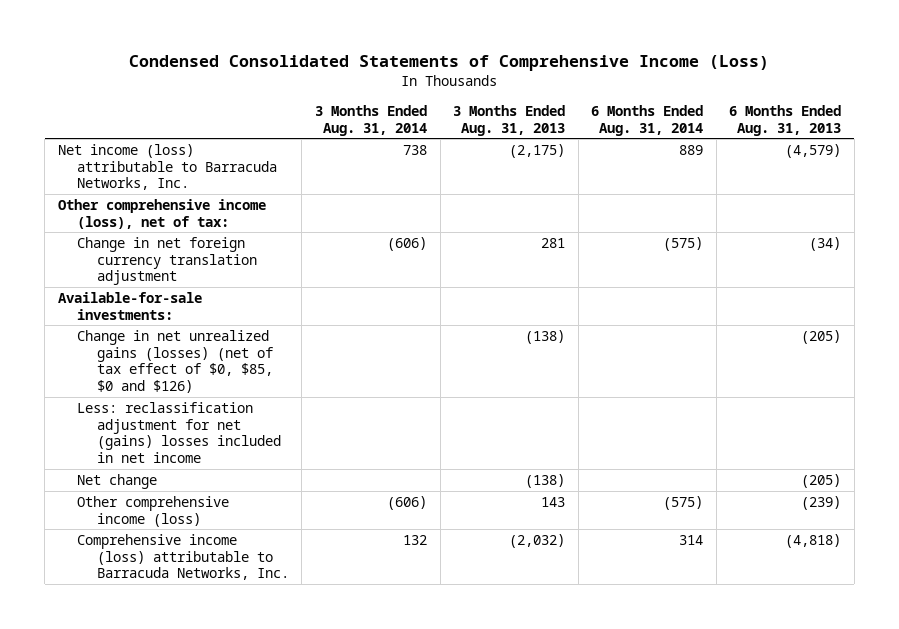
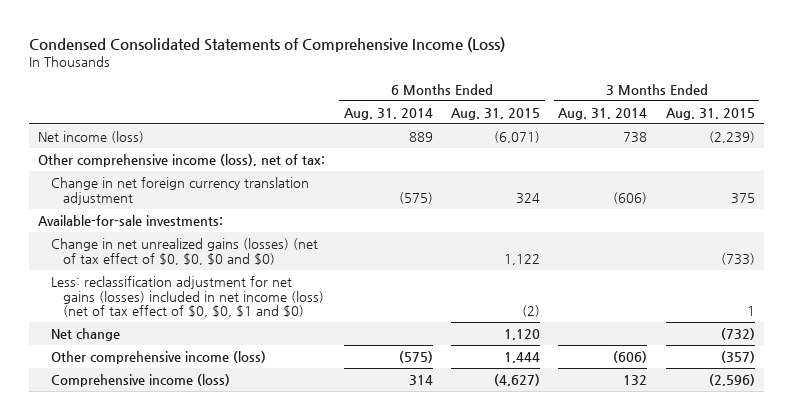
- | 3 Months Ended Aug. 31, 2014 | 3 Months Ended Aug. 31, 2013 | 6 Months Ended Aug. 31, 2014 | 6 Months Ended Aug. 31, 2013
+ | 6 Months Ended Aug. 31, 2014 | 6 Months Ended Aug. 31, 2015 | 3 Months Ended Aug. 31, 2014 | 3 Months Ended Aug. 31, 2015
- Net income (loss) attributable to Barracuda Networks, Inc. | 738 | (2,175) | 889 | (4,579)
+ Net income (loss) | 889 | (6,071) | 738 | (2,239)
- Change in net unrealized gains (losses) (net of tax effect of $0, $85, $0 and $126) | | (138) | | (205)
- Less: reclassification adjustment for net (gains) losses included in net income
+ Change in net unrealized gains (losses) (net of tax effect of $0, $0, $0 and $0) | | 1,122 | | (733)
+ Less: reclassification adjustment for net gains (losses) included in net income (loss) (net of tax effect of $0, $0, $1 and $0) | | (2) | | 1
- Comprehensive income (loss) attributable to Barracuda Networks, Inc. | 132 | (2,032) | 314 | (4,818)
+ Comprehensive income (loss) | 314 | (4,627) | 132 | (2,596)

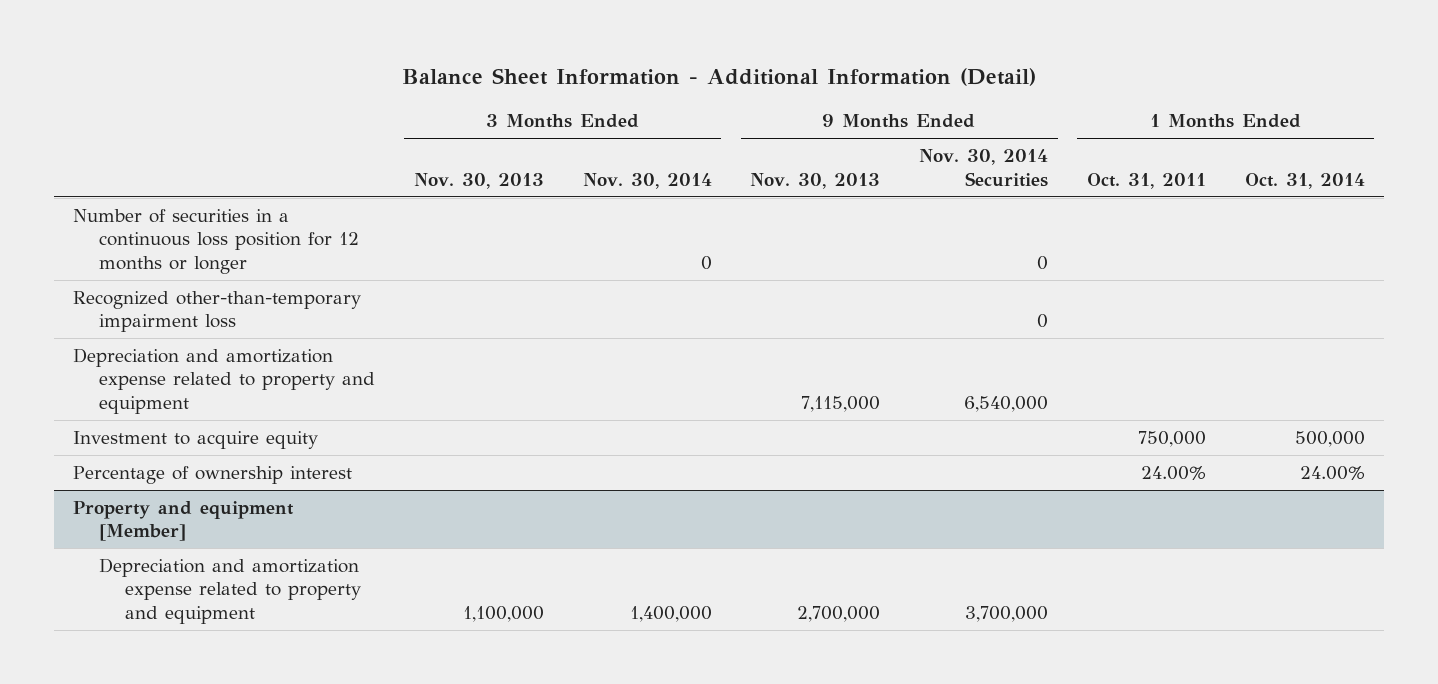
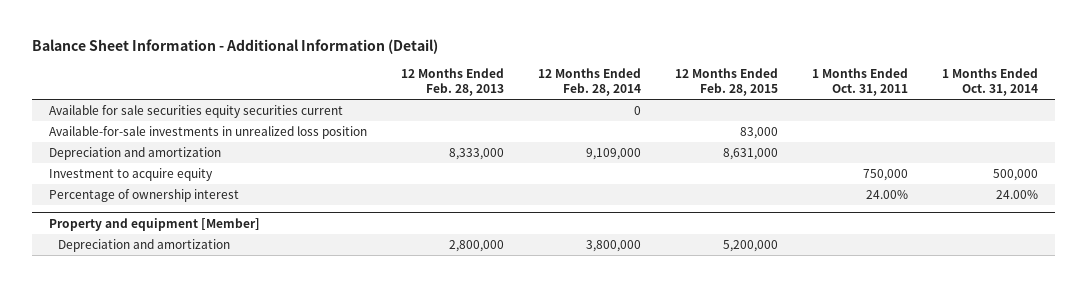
- | 3 Months Ended Nov. 30, 2013 | 3 Months Ended Nov. 30, 2014 | 9 Months Ended Nov. 30, 2013 | 9 Months Ended Nov. 30, 2014 Securities | 1 Months Ended Oct. 31, 2011 | 1 Months Ended Oct. 31, 2014
+ | 12 Months Ended Feb. 28, 2013 | 12 Months Ended Feb. 28, 2014 | 12 Months Ended Feb. 28, 2015 | 1 Months Ended Oct. 31, 2011 | 1 Months Ended Oct. 31, 2014
- Number of securities in a continuous loss position for 12 months or longer | | 0 | | 0 | |
- Recognized other-than-temporary impairment loss | | | | 0 | |
- Depreciation and amortization expense related to property and equipment | | | 7,115,000 | 6,540,000 | |
+ Available for sale securities equity securities current | | 0 | | |
+ Available-for-sale investments in unrealized loss position | | | 83,000 | |
+ Depreciation and amortization | 8,333,000 | 9,109,000 | 8,631,000 | |
@ Property and equipment [Member]
- Depreciation and amortization expense related to property and equipment | 1,100,000 | 1,400,000 | 2,700,000 | 3,700,000 | |
+ Depreciation and amortization | 2,800,000 | 3,800,000 | 5,200,000 | |

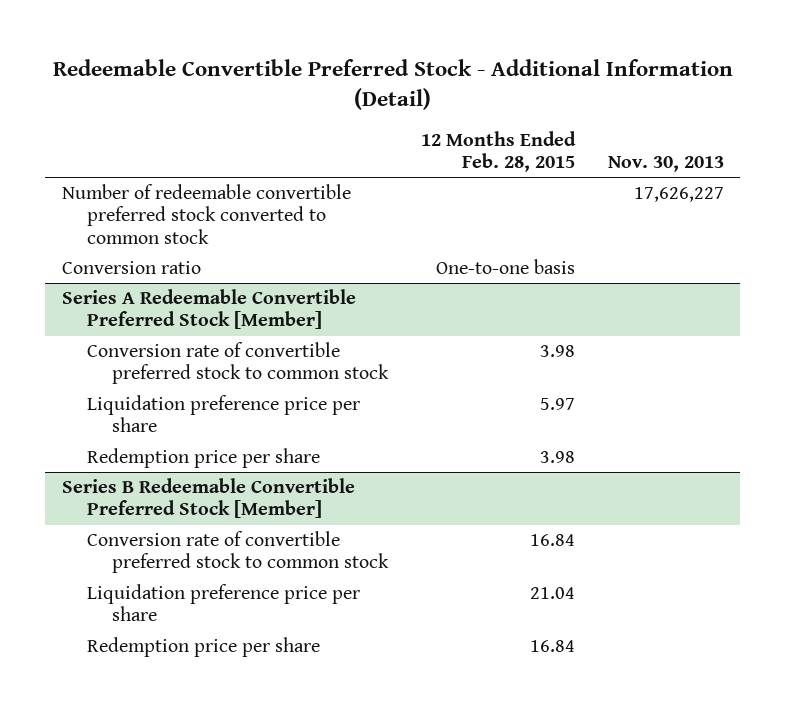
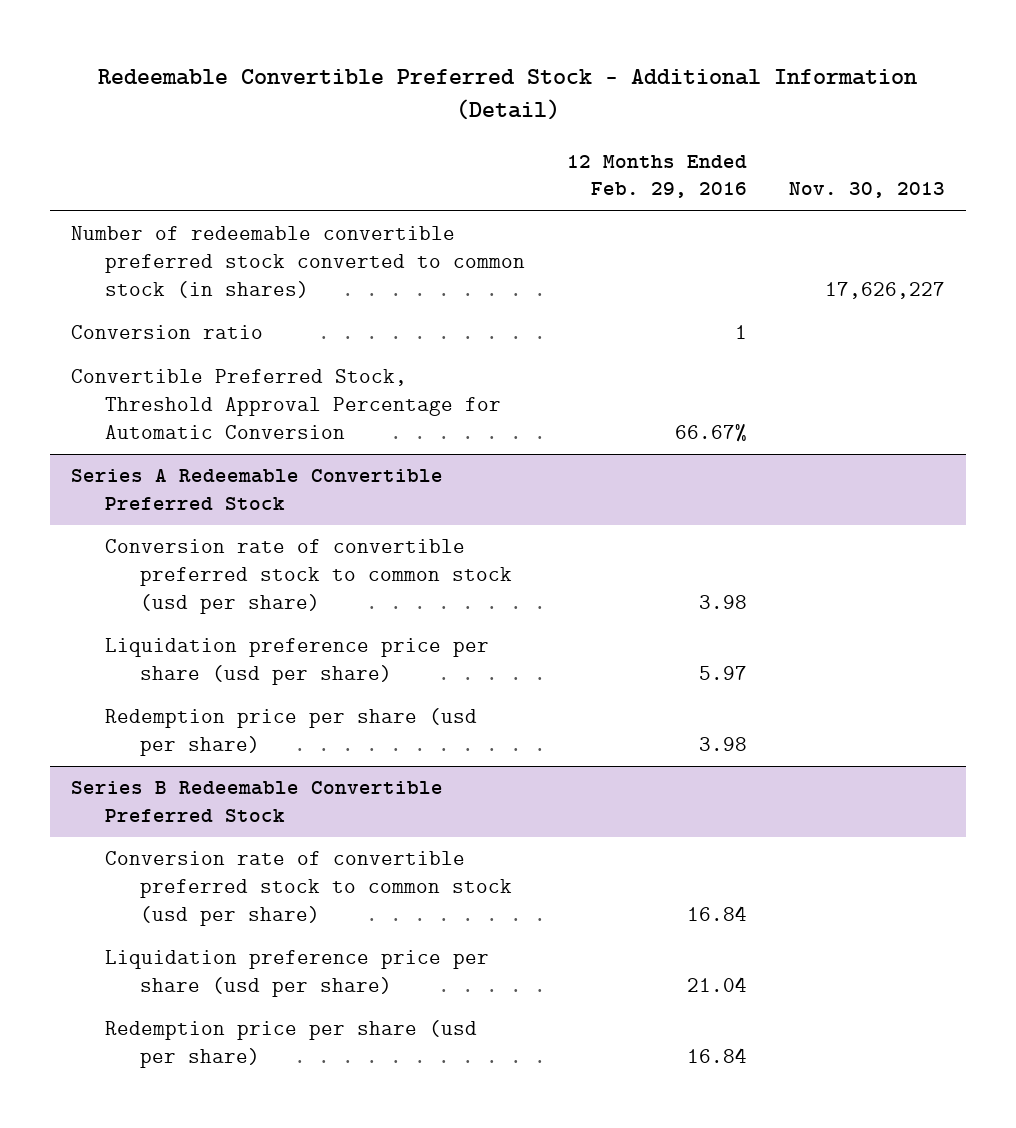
- | 12 Months Ended Feb. 28, 2015 | Nov. 30, 2013
+ | 12 Months Ended Feb. 29, 2016 | Nov. 30, 2013
- Number of redeemable convertible preferred stock converted to common stock | | 17,626,227
+ Number of redeemable convertible preferred stock converted to common stock (in shares) | | 17,626,227
- Series A Redeemable Convertible Preferred Stock [Member]
- Conversion rate of convertible preferred stock to common stock | 3.98 |
- Liquidation preference price per share | 5.97 |
- Redemption price per share | 3.98 |
- Series B Redeemable Convertible Preferred Stock [Member]
- Conversion rate of convertible preferred stock to common stock | 16.84 |
- Liquidation preference price per share | 21.04 |
- Redemption price per share | 16.84 |
+ Convertible Preferred Stock, Threshold Approval Percentage for Automatic Conversion | 66.67% |
+ Series A Redeemable Convertible Preferred Stock
+ Conversion rate of convertible preferred stock to common stock (usd per share) | 3.98 |
+ Liquidation preference price per share (usd per share) | 5.97 |
+ Redemption price per share (usd per share) | 3.98 |
+ Series B Redeemable Convertible Preferred Stock
+ Conversion rate of convertible preferred stock to common stock (usd per share) | 16.84 |
+ Liquidation preference price per share (usd per share) | 21.04 |
+ Redemption price per share (usd per share) | 16.84 |

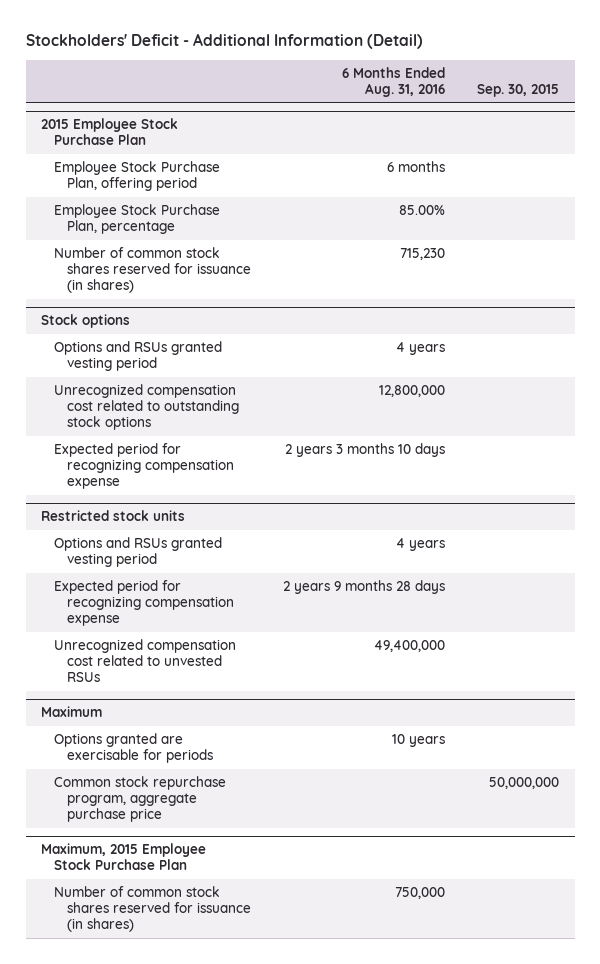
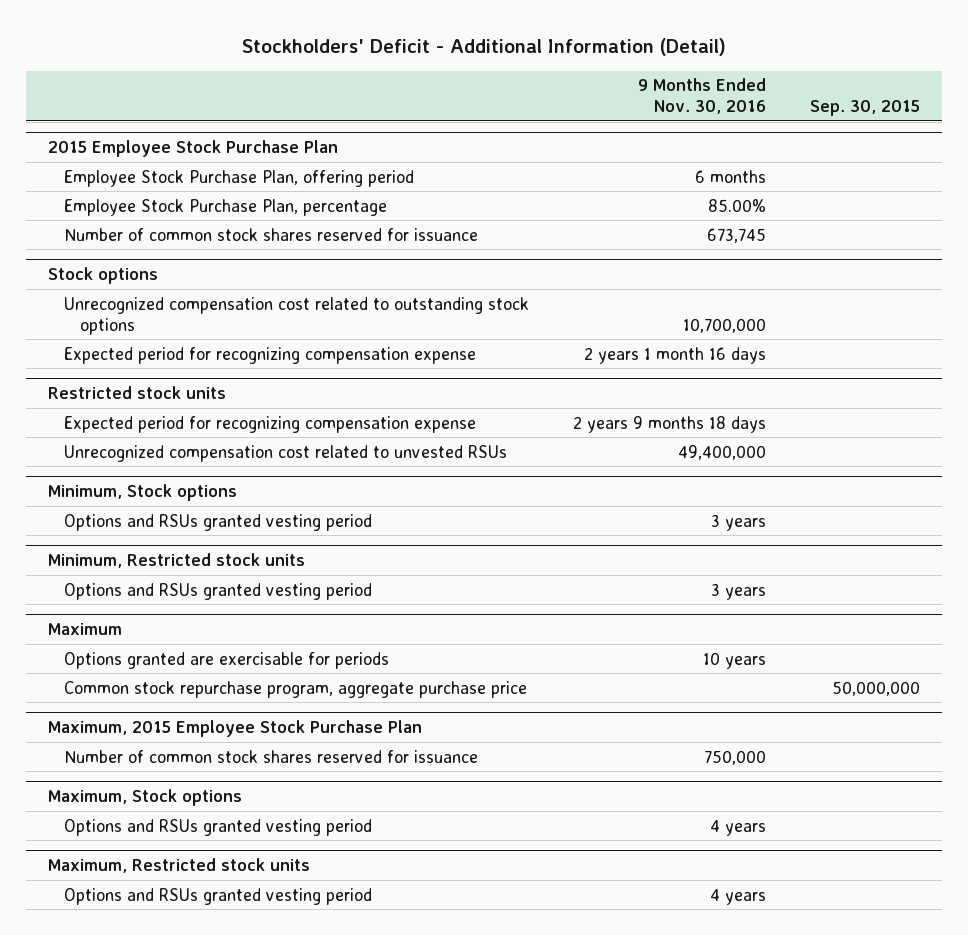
- | 6 Months Ended Aug. 31, 2016 | Sep. 30, 2015
+ | 9 Months Ended Nov. 30, 2016 | Sep. 30, 2015
@ 2015 Employee Stock Purchase Plan
- Number of common stock shares reserved for issuance (in shares) | 715,230 |
+ Number of common stock shares reserved for issuance | 673,745 |
@ Stock options
- Options and RSUs granted vesting period | 4 years |
@ Restricted stock units
- Options and RSUs granted vesting period | 4 years |
+ Minimum, Stock options
+ Options and RSUs granted vesting period | 3 years |
+ Minimum, Restricted stock units
+ Options and RSUs granted vesting period | 3 years |
@ Maximum, 2015 Employee Stock Purchase Plan
- Number of common stock shares reserved for issuance (in shares) | 750,000 |
+ Number of common stock shares reserved for issuance | 750,000 |
+ Maximum, Stock options
+ Options and RSUs granted vesting period | 4 years |
+ Maximum, Restricted stock units
+ Options and RSUs granted vesting period | 4 years |

